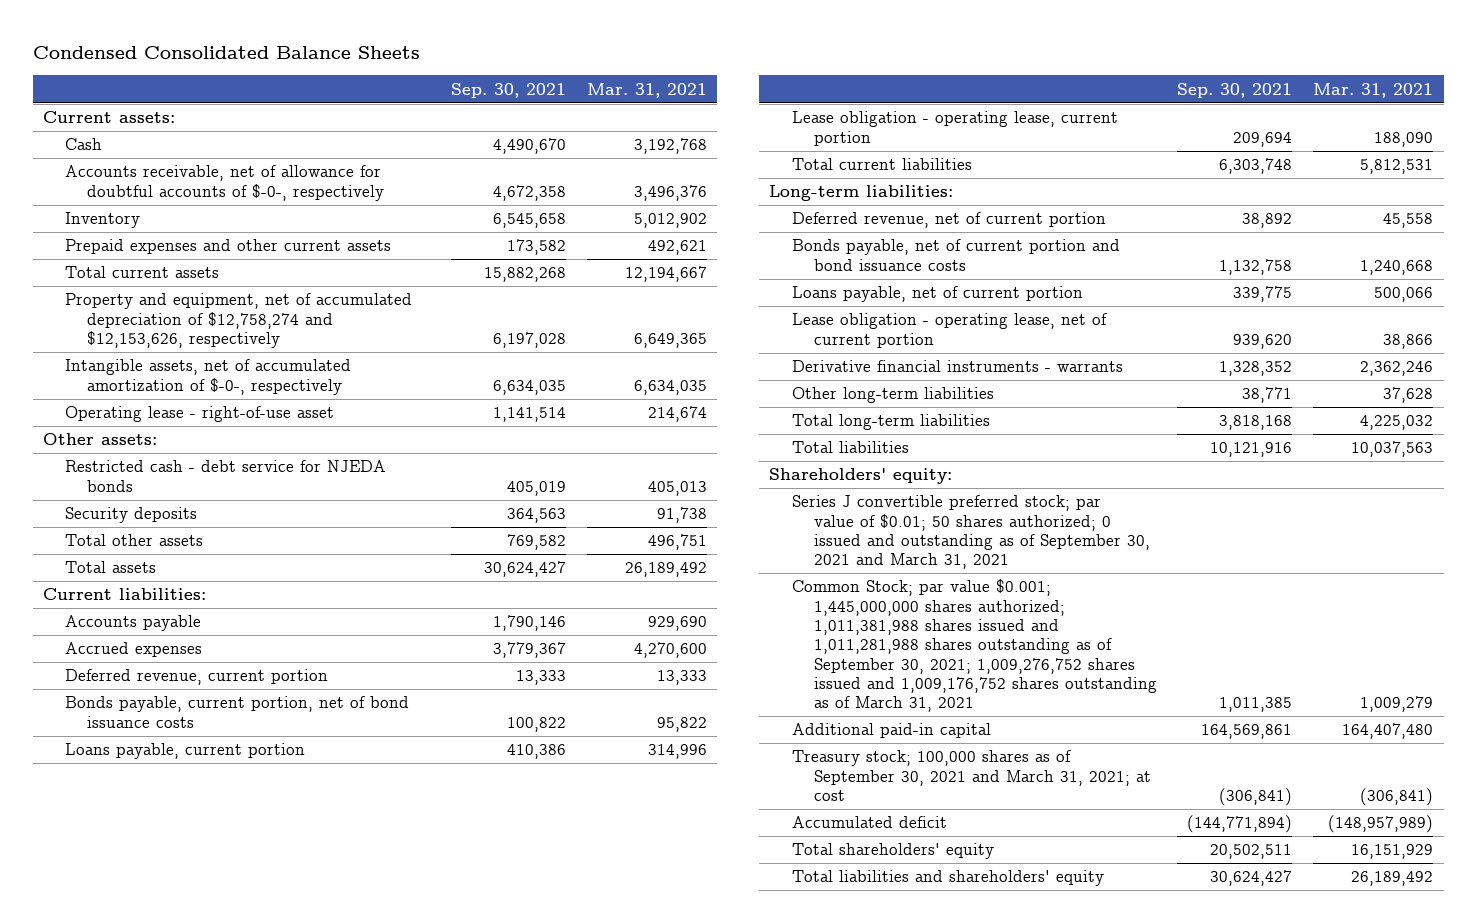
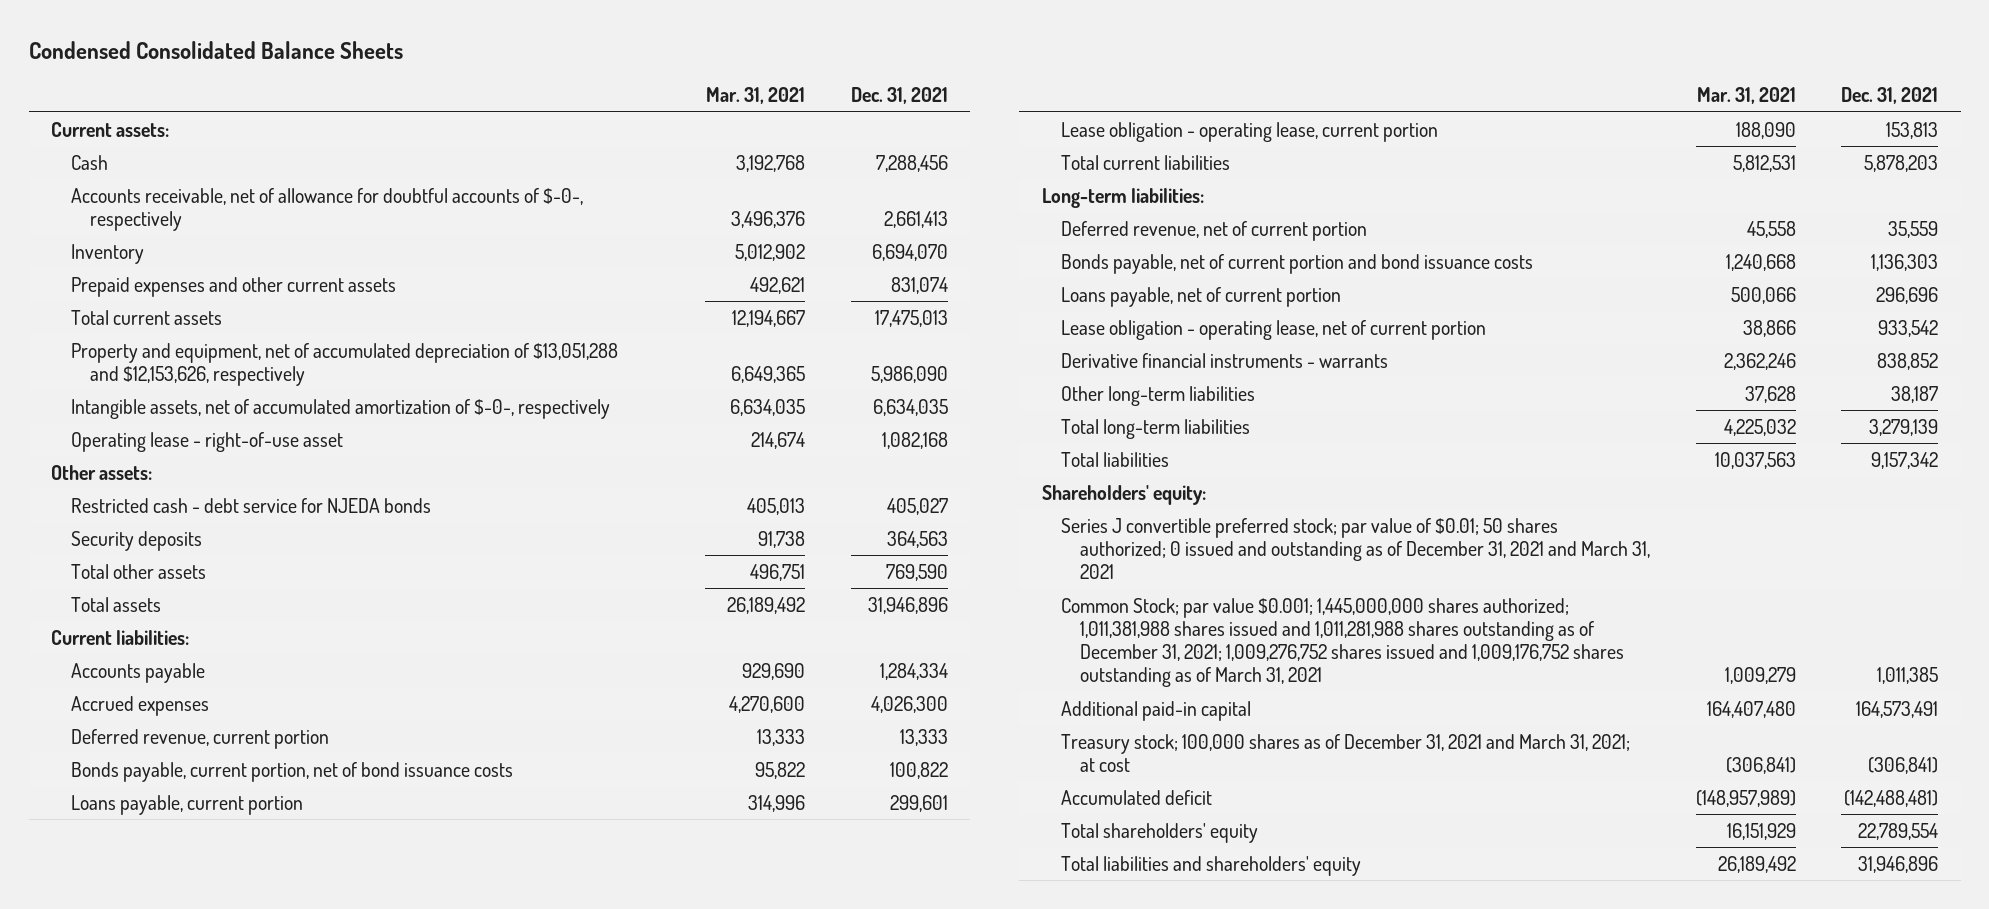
- | Sep. 30, 2021 | Mar. 31, 2021
+ | Mar. 31, 2021 | Dec. 31, 2021
- Property and equipment, net of accumulated depreciation of $12,758,274 and $12,153,626, respectively | 6,197,028 | 6,649,365
+ Property and equipment, net of accumulated depreciation of $13,051,288 and $12,153,626, respectively | 6,649,365 | 5,986,090
- Series J convertible preferred stock; par value of $0.01; 50 shares authorized; 0 issued and outstanding as of September 30, 2021 and March 31, 2021
- Common Stock; par value $0.001; 1,445,000,000 shares authorized; 1,011,381,988 shares issued and 1,011,281,988 shares outstanding as of September 30, 2021; 1,009,276,752 shares issued and 1,009,176,752 shares outstanding as of March 31, 2021 | 1,011,385 | 1,009,279
+ Series J convertible preferred stock; par value of $0.01; 50 shares authorized; 0 issued and outstanding as of December 31, 2021 and March 31, 2021
+ Common Stock; par value $0.001; 1,445,000,000 shares authorized; 1,011,381,988 shares issued and 1,011,281,988 shares outstanding as of December 31, 2021; 1,009,276,752 shares issued and 1,009,176,752 shares outstanding as of March 31, 2021 | 1,009,279 | 1,011,385
- Treasury stock; 100,000 shares as of September 30, 2021 and March 31, 2021; at cost | (306,841) | (306,841)
+ Treasury stock; 100,000 shares as of December 31, 2021 and March 31, 2021; at cost | (306,841) | (306,841)

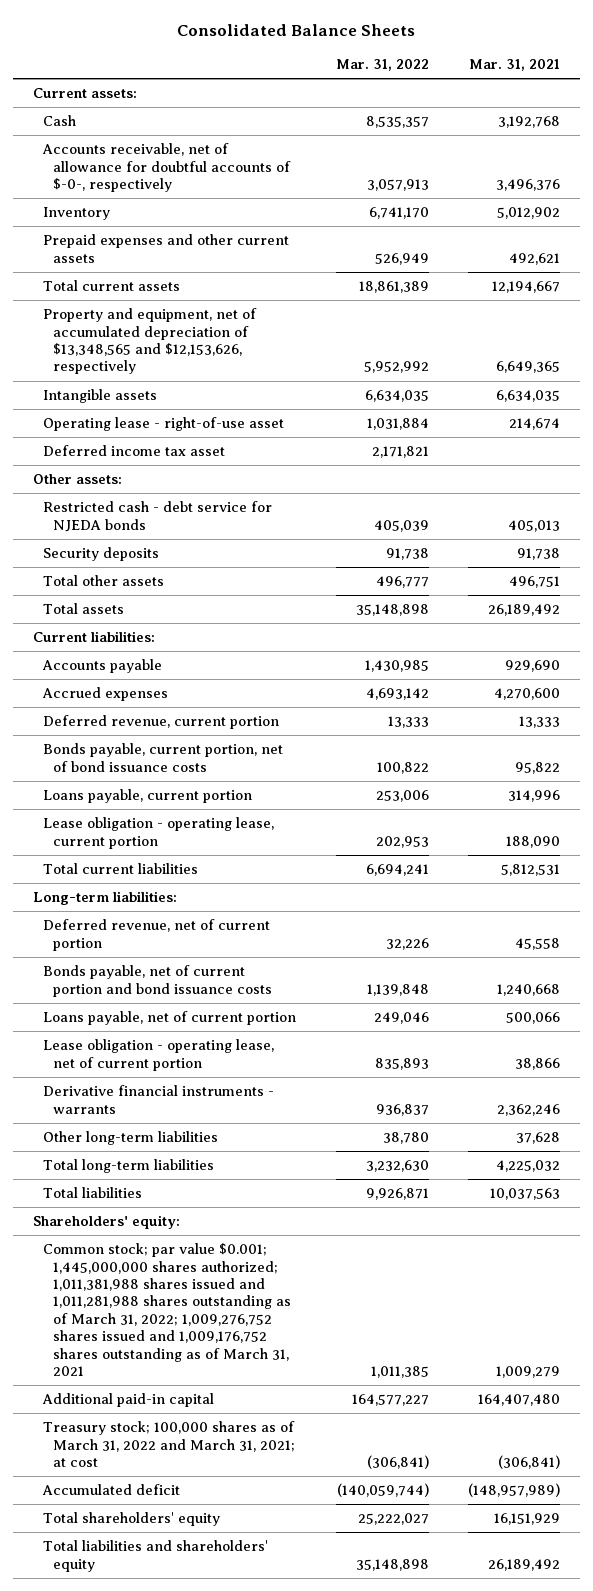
- Condensed Consolidated Balance Sheets
+ Consolidated Balance Sheets
- | Mar. 31, 2021 | Dec. 31, 2021
+ | Mar. 31, 2022 | Mar. 31, 2021
- Property and equipment, net of accumulated depreciation of $13,051,288 and $12,153,626, respectively | 6,649,365 | 5,986,090
- Intangible assets, net of accumulated amortization of $-0-, respectively | 6,634,035 | 6,634,035
+ Property and equipment, net of accumulated depreciation of $13,348,565 and $12,153,626, respectively | 5,952,992 | 6,649,365
+ Intangible assets | 6,634,035 | 6,634,035
+ Deferred income tax asset | 2,171,821 |
- Series J convertible preferred stock; par value of $0.01; 50 shares authorized; 0 issued and outstanding as of December 31, 2021 and March 31, 2021
- Common Stock; par value $0.001; 1,445,000,000 shares authorized; 1,011,381,988 shares issued and 1,011,281,988 shares outstanding as of December 31, 2021; 1,009,276,752 shares issued and 1,009,176,752 shares outstanding as of March 31, 2021 | 1,009,279 | 1,011,385
+ Common stock; par value $0.001; 1,445,000,000 shares authorized; 1,011,381,988 shares issued and 1,011,281,988 shares outstanding as of March 31, 2022; 1,009,276,752 shares issued and 1,009,176,752 shares outstanding as of March 31, 2021 | 1,011,385 | 1,009,279
- Treasury stock; 100,000 shares as of December 31, 2021 and March 31, 2021; at cost | (306,841) | (306,841)
+ Treasury stock; 100,000 shares as of March 31, 2022 and March 31, 2021; at cost | (306,841) | (306,841)

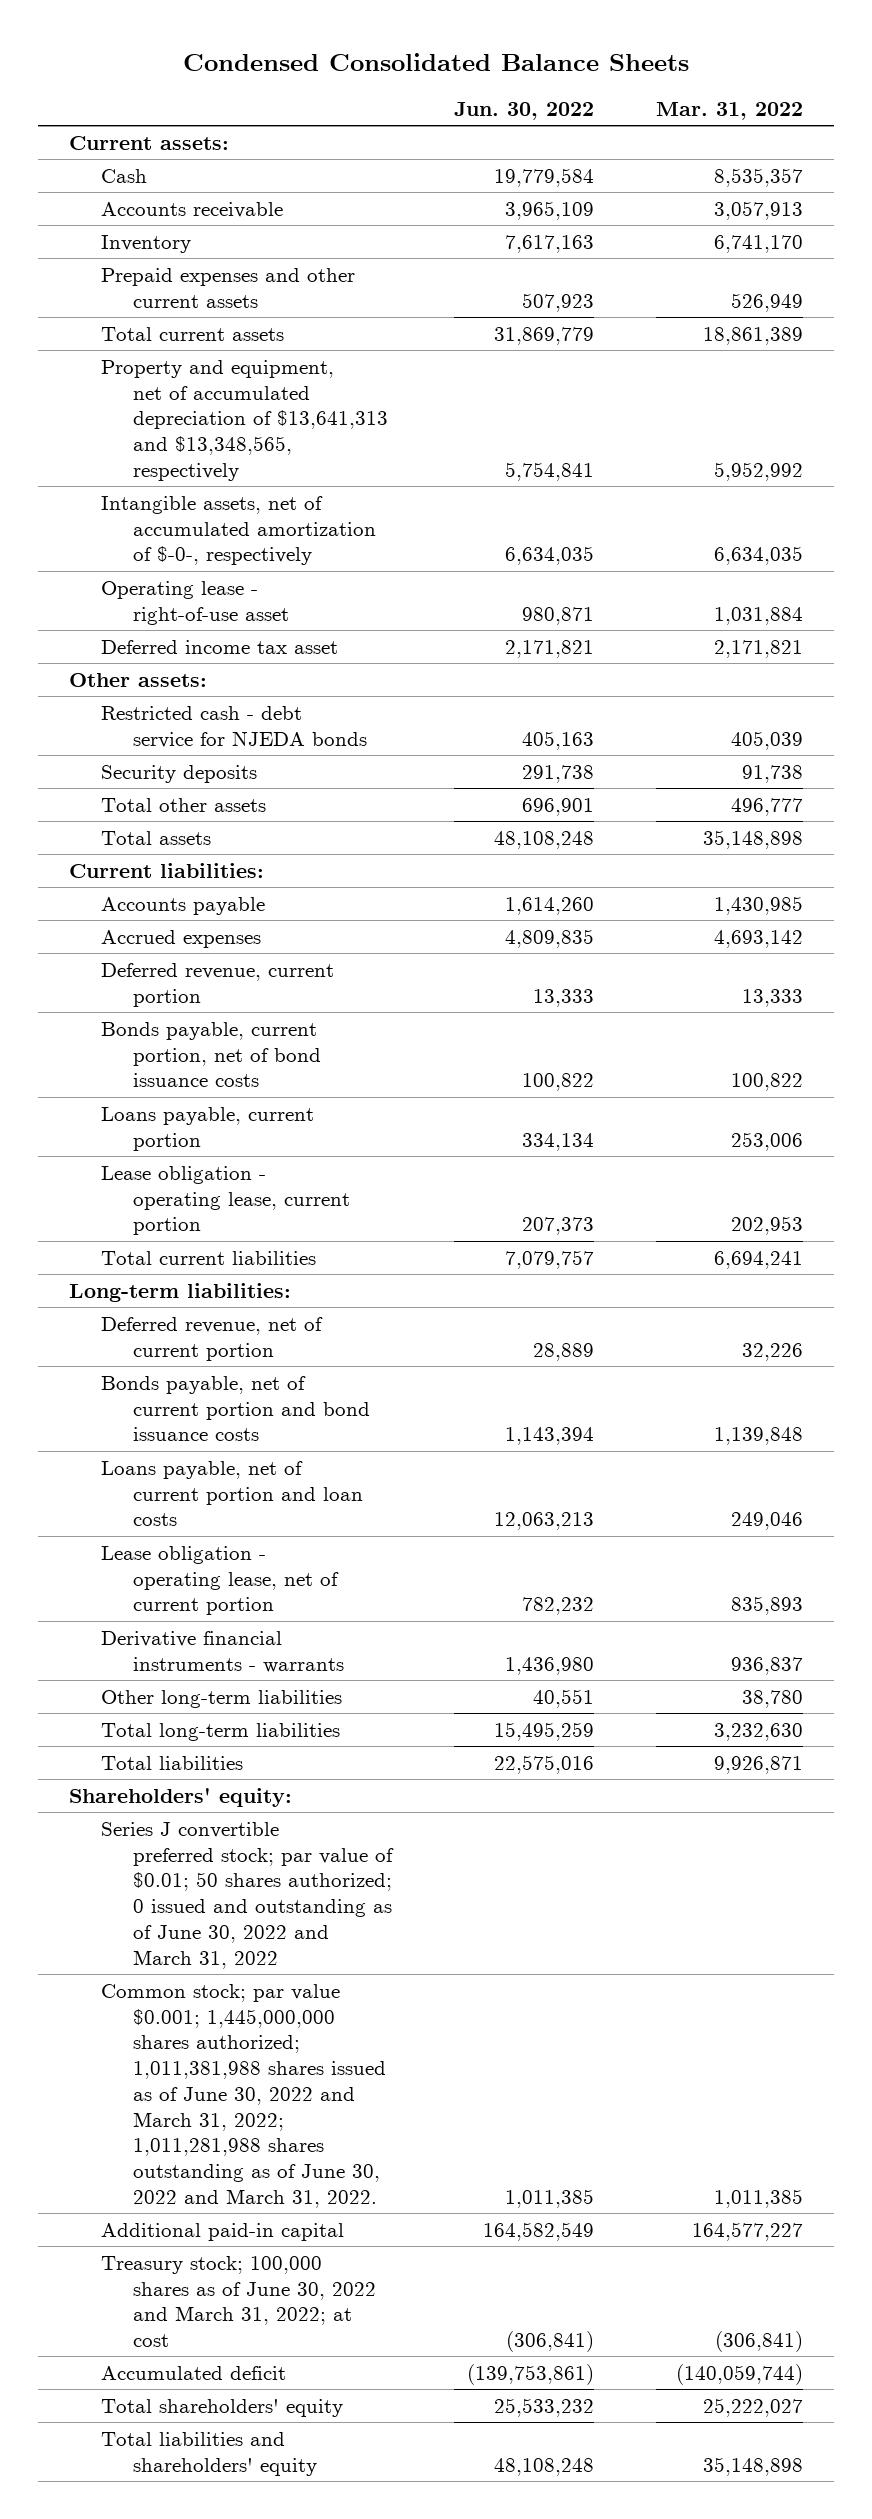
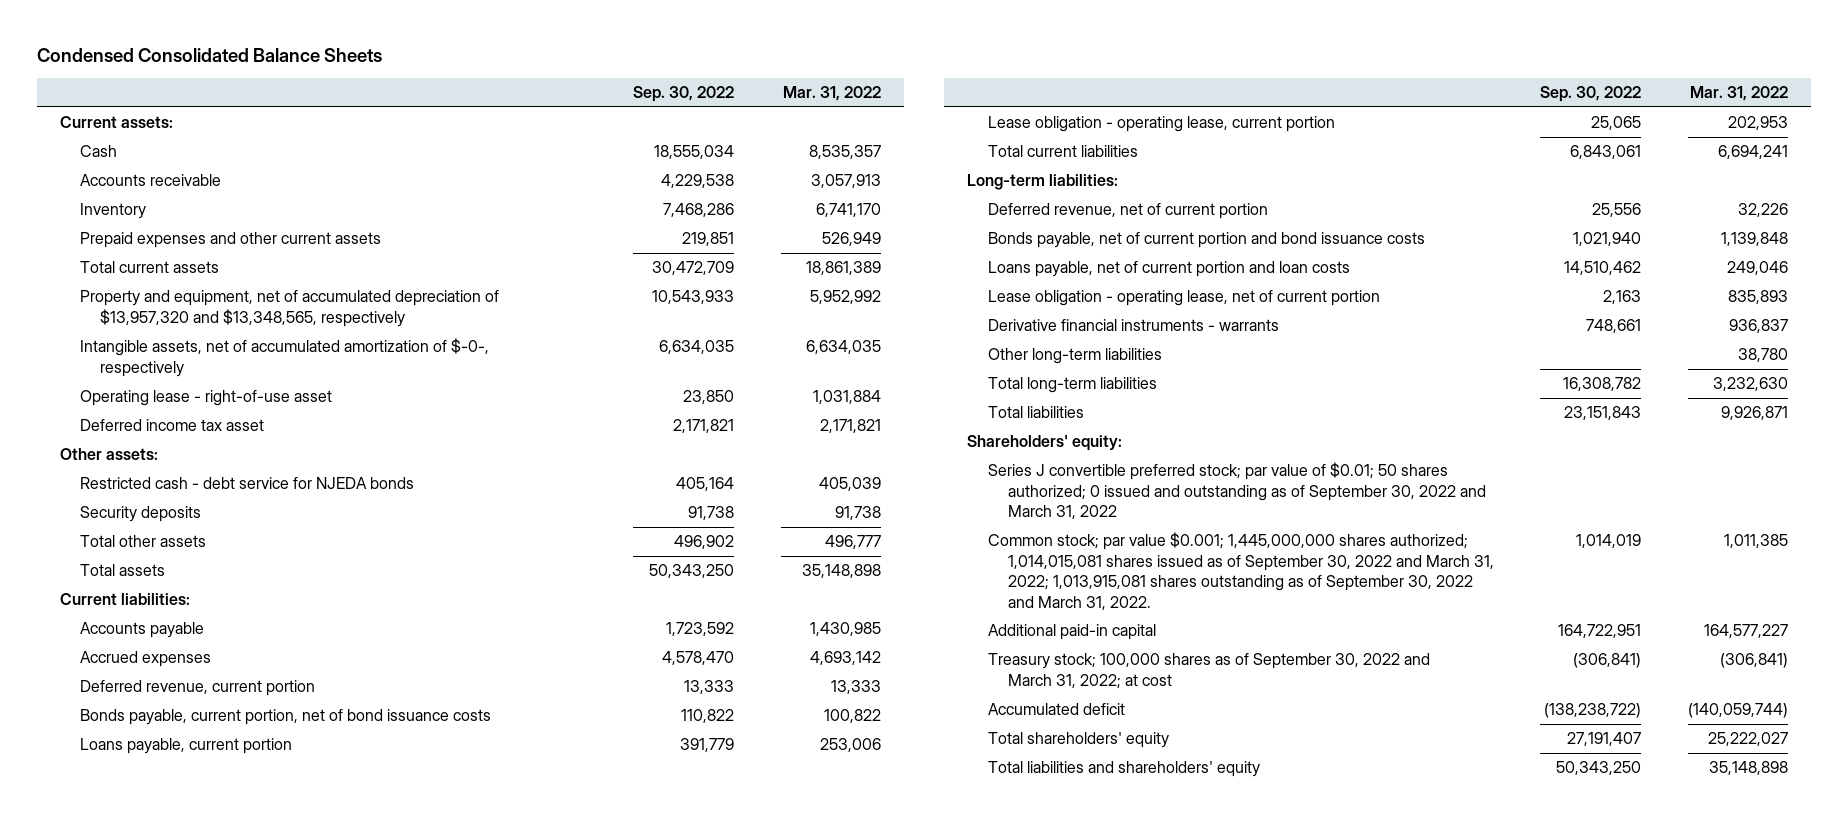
- | Jun. 30, 2022 | Mar. 31, 2022
+ | Sep. 30, 2022 | Mar. 31, 2022
- Property and equipment, net of accumulated depreciation of $13,641,313 and $13,348,565, respectively | 5,754,841 | 5,952,992
+ Property and equipment, net of accumulated depreciation of $13,957,320 and $13,348,565, respectively | 10,543,933 | 5,952,992
- Series J convertible preferred stock; par value of $0.01; 50 shares authorized; 0 issued and outstanding as of June 30, 2022 and March 31, 2022
- Common stock; par value $0.001; 1,445,000,000 shares authorized; 1,011,381,988 shares issued as of June 30, 2022 and March 31, 2022; 1,011,281,988 shares outstanding as of June 30, 2022 and March 31, 2022. | 1,011,385 | 1,011,385
+ Series J convertible preferred stock; par value of $0.01; 50 shares authorized; 0 issued and outstanding as of September 30, 2022 and March 31, 2022
+ Common stock; par value $0.001; 1,445,000,000 shares authorized; 1,014,015,081 shares issued as of September 30, 2022 and March 31, 2022; 1,013,915,081 shares outstanding as of September 30, 2022 and March 31, 2022. | 1,014,019 | 1,011,385
- Treasury stock; 100,000 shares as of June 30, 2022 and March 31, 2022; at cost | (306,841) | (306,841)
+ Treasury stock; 100,000 shares as of September 30, 2022 and March 31, 2022; at cost | (306,841) | (306,841)

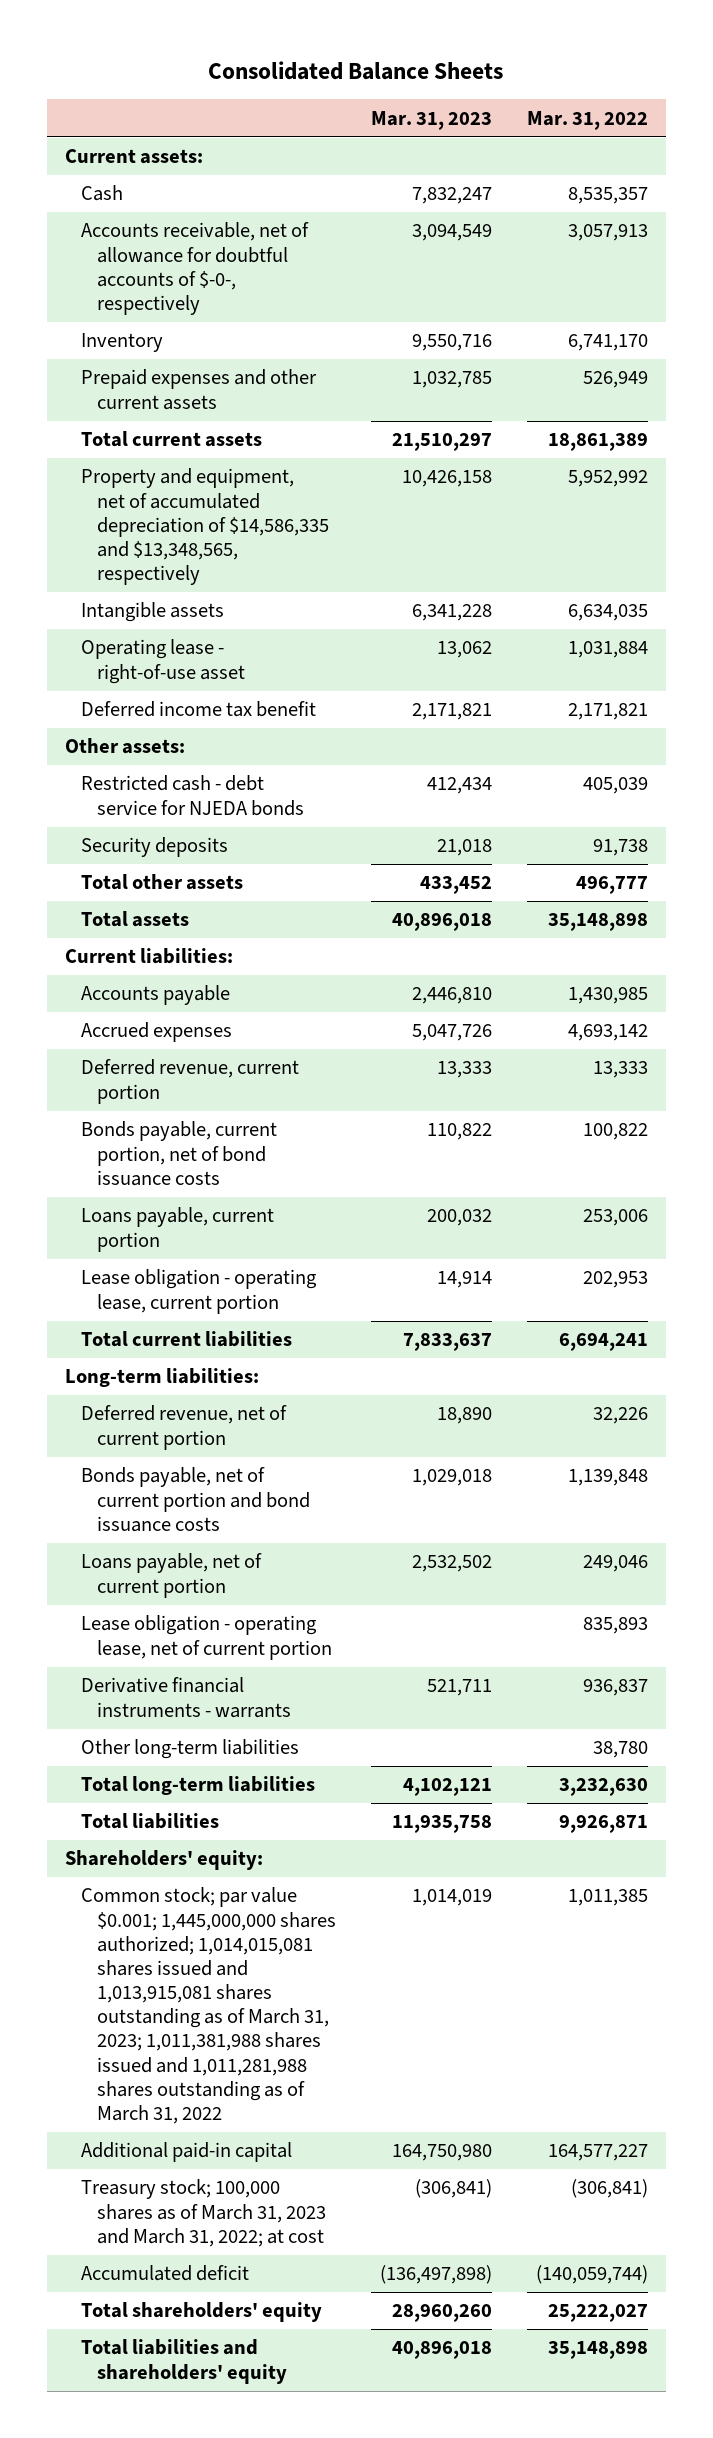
- Condensed Consolidated Balance Sheets
+ Consolidated Balance Sheets
- | Sep. 30, 2022 | Mar. 31, 2022
+ | Mar. 31, 2023 | Mar. 31, 2022
- Accounts receivable | 4,229,538 | 3,057,913
+ Accounts receivable, net of allowance for doubtful accounts of $-0-, respectively | 3,094,549 | 3,057,913
- Property and equipment, net of accumulated depreciation of $13,957,320 and $13,348,565, respectively | 10,543,933 | 5,952,992
- Intangible assets, net of accumulated amortization of $-0-, respectively | 6,634,035 | 6,634,035
+ Property and equipment, net of accumulated depreciation of $14,586,335 and $13,348,565, respectively | 10,426,158 | 5,952,992
+ Intangible assets | 6,341,228 | 6,634,035
- Deferred income tax asset | 2,171,821 | 2,171,821
+ Deferred income tax benefit | 2,171,821 | 2,171,821
- Loans payable, net of current portion and loan costs | 14,510,462 | 249,046
+ Loans payable, net of current portion | 2,532,502 | 249,046
- Series J convertible preferred stock; par value of $0.01; 50 shares authorized; 0 issued and outstanding as of September 30, 2022 and March 31, 2022
- Common stock; par value $0.001; 1,445,000,000 shares authorized; 1,014,015,081 shares issued as of September 30, 2022 and March 31, 2022; 1,013,915,081 shares outstanding as of September 30, 2022 and March 31, 2022. | 1,014,019 | 1,011,385
+ Common stock; par value $0.001; 1,445,000,000 shares authorized; 1,014,015,081 shares issued and 1,013,915,081 shares outstanding as of March 31, 2023; 1,011,381,988 shares issued and 1,011,281,988 shares outstanding as of March 31, 2022 | 1,014,019 | 1,011,385
- Treasury stock; 100,000 shares as of September 30, 2022 and March 31, 2022; at cost | (306,841) | (306,841)
+ Treasury stock; 100,000 shares as of March 31, 2023 and March 31, 2022; at cost | (306,841) | (306,841)

